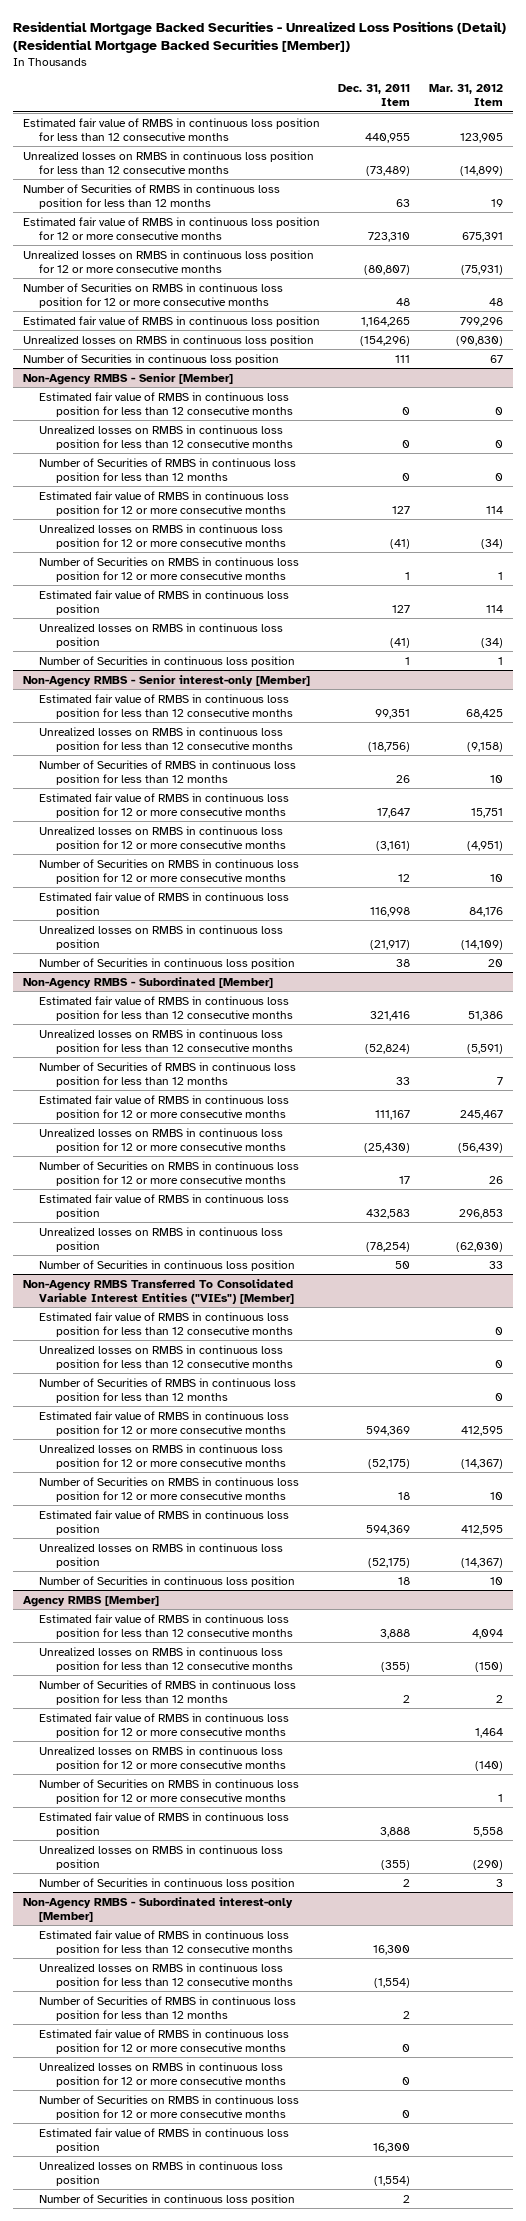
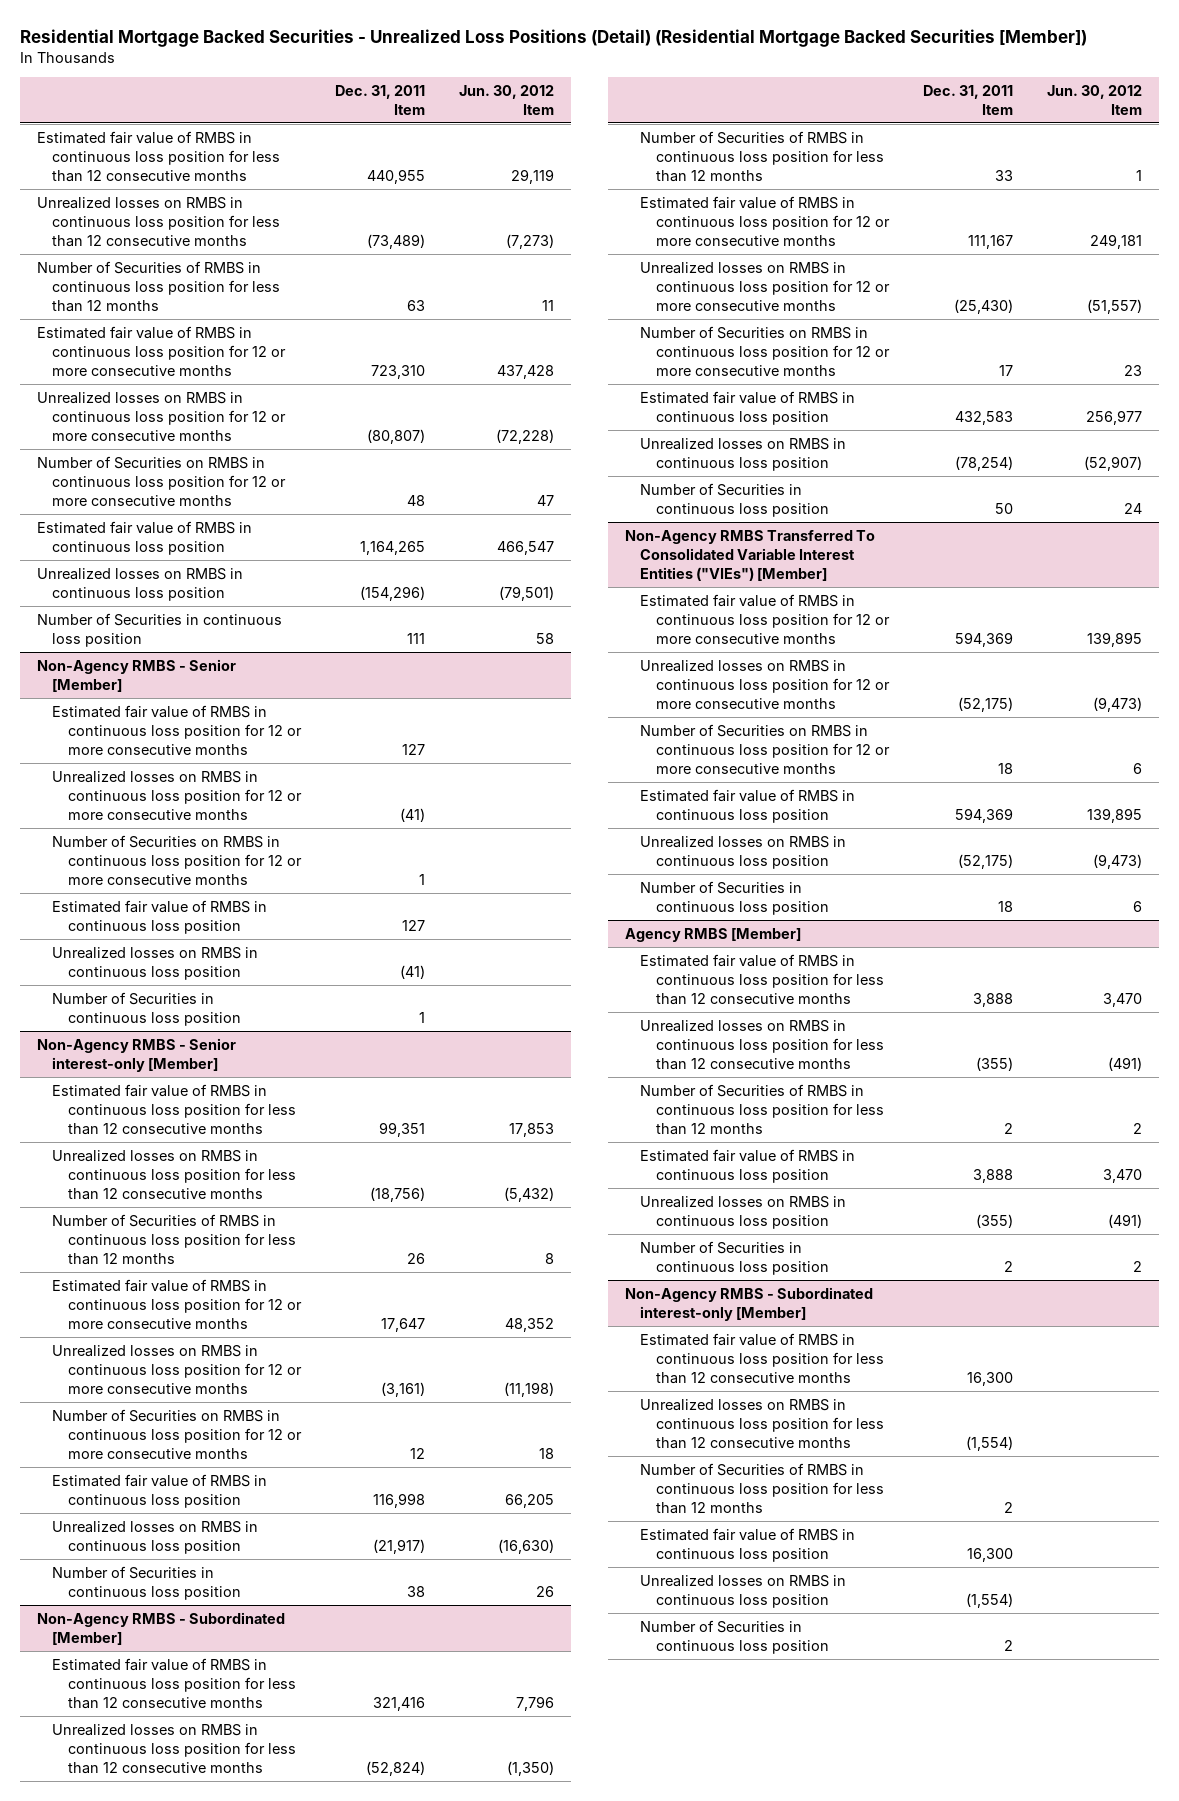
- | Dec. 31, 2011 Item | Mar. 31, 2012 Item
+ | Dec. 31, 2011 Item | Jun. 30, 2012 Item
@ Non-Agency RMBS - Senior [Member]
- Estimated fair value of RMBS in continuous loss position for less than 12 consecutive months | 0 | 0
- Unrealized losses on RMBS in continuous loss position for less than 12 consecutive months | 0 | 0
- Number of Securities of RMBS in continuous loss position for less than 12 months | 0 | 0
@ Non-Agency RMBS Transferred To Consolidated Variable Interest Entities ("VIEs") [Member]
- Estimated fair value of RMBS in continuous loss position for less than 12 consecutive months | | 0
- Unrealized losses on RMBS in continuous loss position for less than 12 consecutive months | | 0
- Number of Securities of RMBS in continuous loss position for less than 12 months | | 0
@ Agency RMBS [Member]
- Estimated fair value of RMBS in continuous loss position for 12 or more consecutive months | | 1,464
- Unrealized losses on RMBS in continuous loss position for 12 or more consecutive months | | (140)
- Number of Securities on RMBS in continuous loss position for 12 or more consecutive months | | 1
@ Non-Agency RMBS - Subordinated interest-only [Member]
- Estimated fair value of RMBS in continuous loss position for 12 or more consecutive months | 0 |
- Unrealized losses on RMBS in continuous loss position for 12 or more consecutive months | 0 |
- Number of Securities on RMBS in continuous loss position for 12 or more consecutive months | 0 |

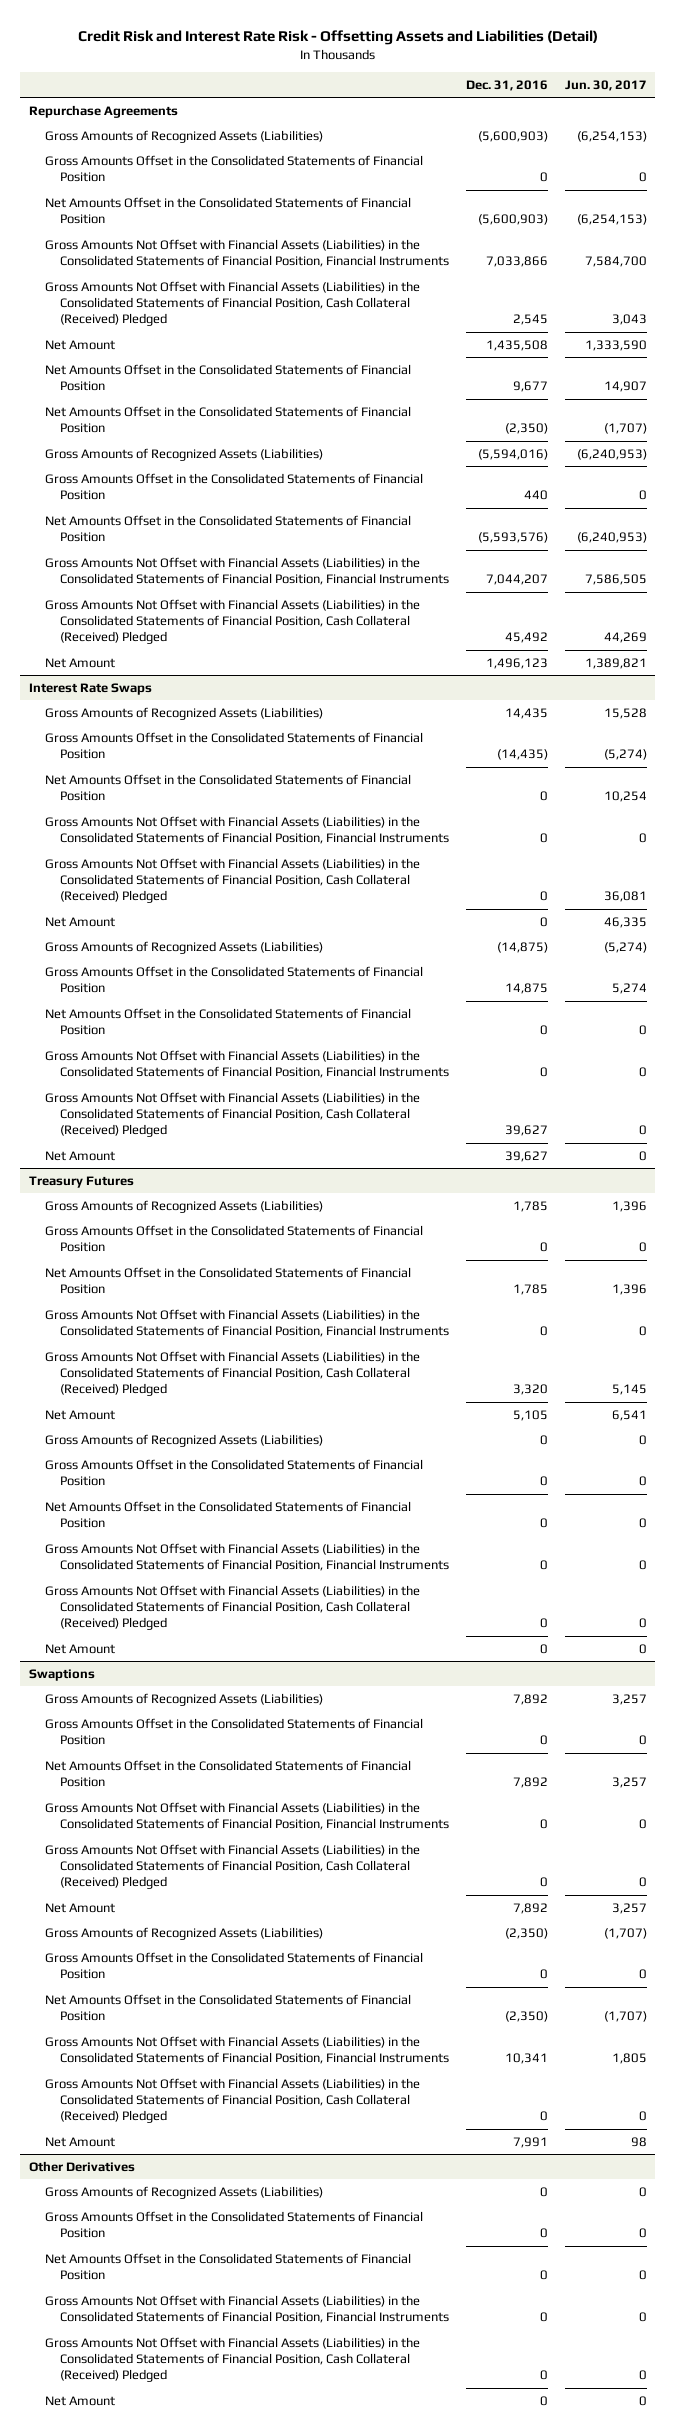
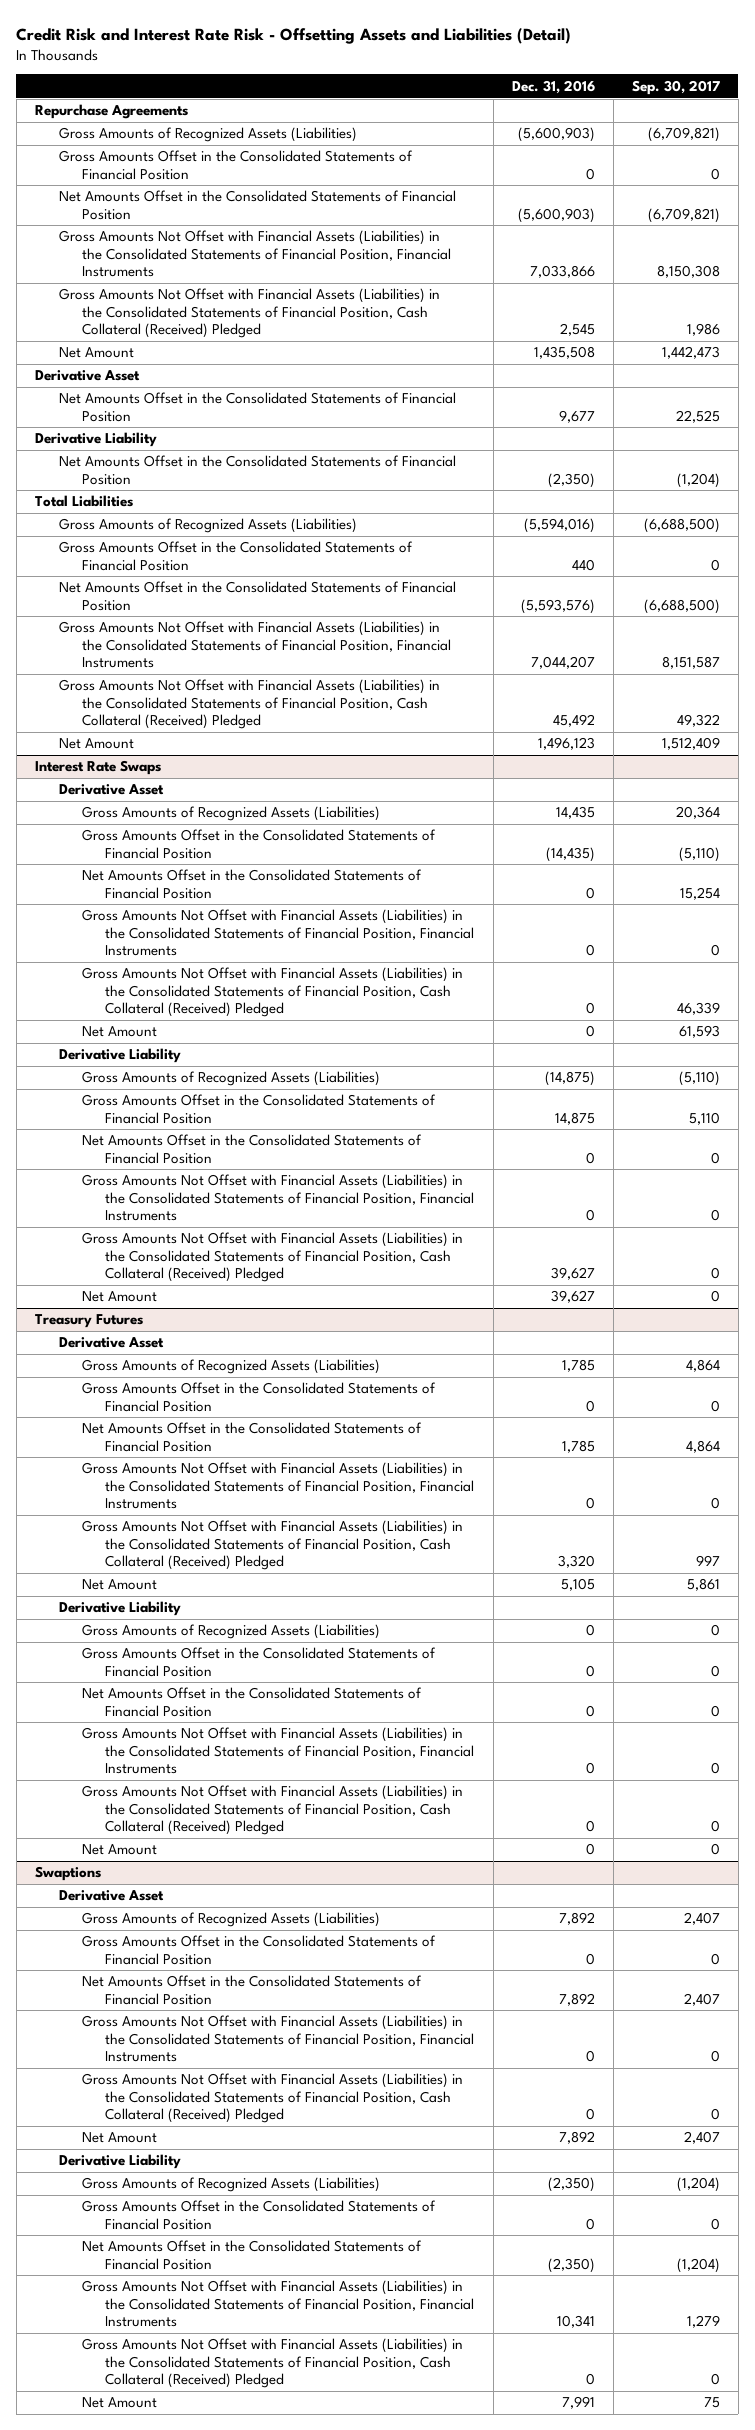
- | Dec. 31, 2016 | Jun. 30, 2017
+ | Dec. 31, 2016 | Sep. 30, 2017
+ Derivative Asset
+ Derivative Liability
+ Total Liabilities
@ Interest Rate Swaps
+ Derivative Asset
+ Derivative Liability
@ Treasury Futures
+ Derivative Asset
+ Derivative Liability
@ Swaptions
+ Derivative Asset
+ Derivative Liability
- Other Derivatives
- Gross Amounts of Recognized Assets (Liabilities) | 0 | 0
- Gross Amounts Offset in the Consolidated Statements of Financial Position | 0 | 0
- Net Amounts Offset in the Consolidated Statements of Financial Position | 0 | 0
- Gross Amounts Not Offset with Financial Assets (Liabilities) in the Consolidated Statements of Financial Position, Financial Instruments | 0 | 0
- Gross Amounts Not Offset with Financial Assets (Liabilities) in the Consolidated Statements of Financial Position, Cash Collateral (Received) Pledged | 0 | 0
- Net Amount | 0 | 0

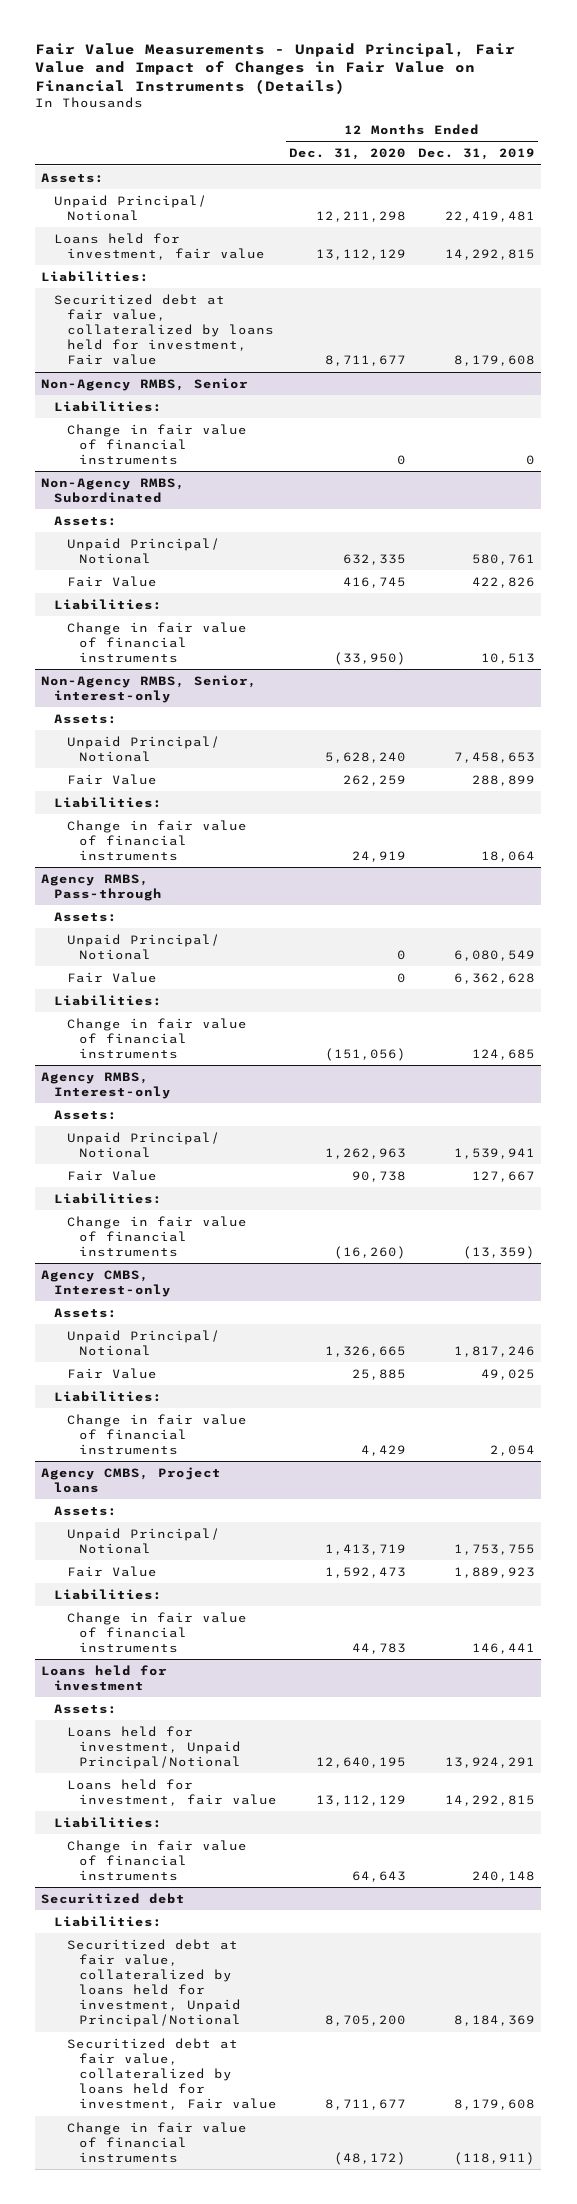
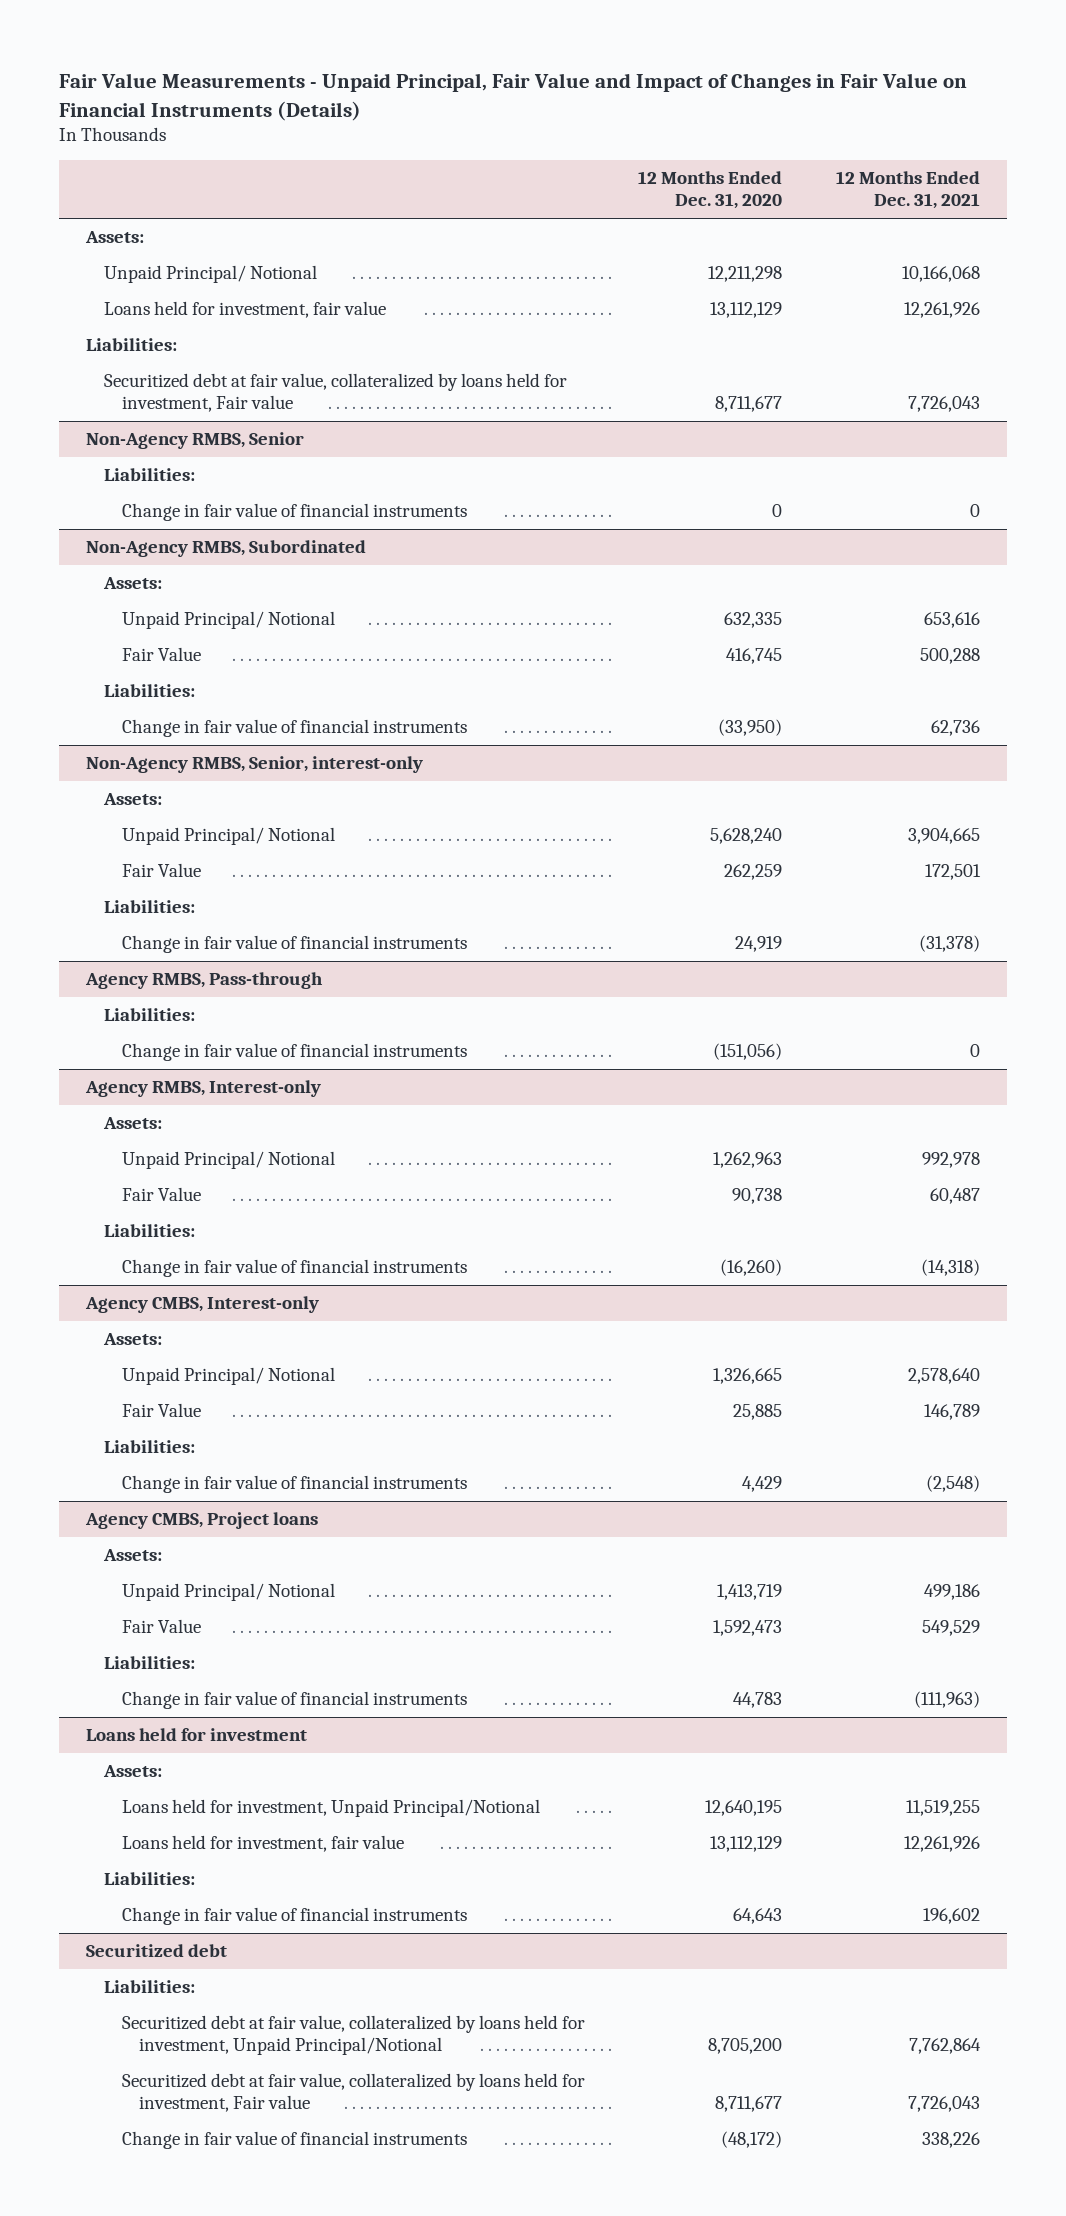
- | 12 Months Ended Dec. 31, 2020 | 12 Months Ended Dec. 31, 2019
+ | 12 Months Ended Dec. 31, 2020 | 12 Months Ended Dec. 31, 2021
@ Agency RMBS, Pass-through
- Assets:
- Unpaid Principal/ Notional | 0 | 6,080,549
- Fair Value | 0 | 6,362,628

